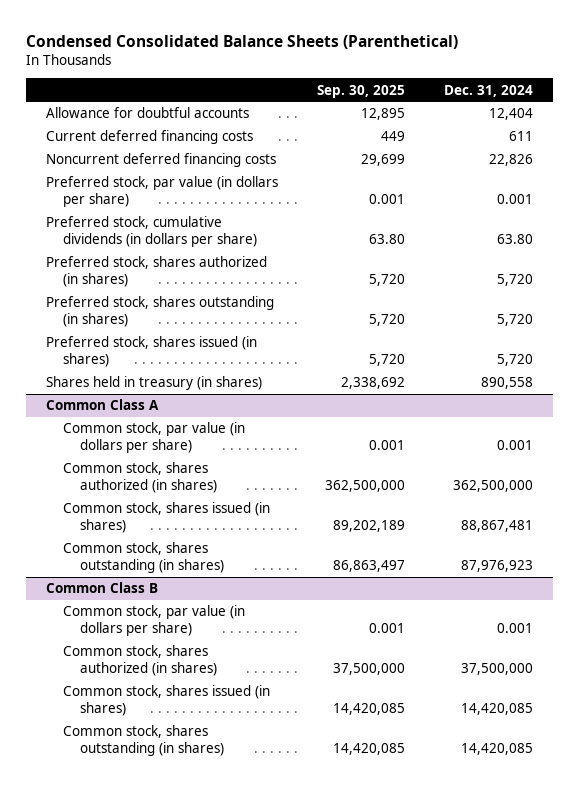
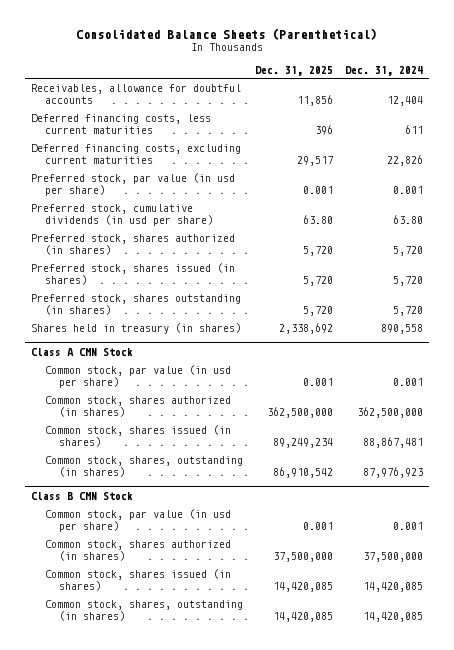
- Condensed Consolidated Balance Sheets (Parenthetical)
+ Consolidated Balance Sheets (Parenthetical)
- | Sep. 30, 2025 | Dec. 31, 2024
+ | Dec. 31, 2025 | Dec. 31, 2024
- Allowance for doubtful accounts | 12,895 | 12,404
- Current deferred financing costs | 449 | 611
- Noncurrent deferred financing costs | 29,699 | 22,826
- Preferred stock, par value (in dollars per share) | 0.001 | 0.001
- Preferred stock, cumulative dividends (in dollars per share) | 63.80 | 63.80
+ Receivables, allowance for doubtful accounts | 11,856 | 12,404
+ Deferred financing costs, less current maturities | 396 | 611
+ Deferred financing costs, excluding current maturities | 29,517 | 22,826
+ Preferred stock, par value (in usd per share) | 0.001 | 0.001
+ Preferred stock, cumulative dividends (in usd per share) | 63.80 | 63.80
moved down: Preferred stock, shares outstanding (in shares) | 5,720 | 5,720
- Common Class A
- Common stock, par value (in dollars per share) | 0.001 | 0.001
+ Class A CMN Stock
+ Common stock, par value (in usd per share) | 0.001 | 0.001
- Common stock, shares outstanding (in shares) | 86,863,497 | 87,976,923
- Common Class B
- Common stock, par value (in dollars per share) | 0.001 | 0.001
+ Common stock, shares, outstanding (in shares) | 86,910,542 | 87,976,923
+ Class B CMN Stock
+ Common stock, par value (in usd per share) | 0.001 | 0.001
- Common stock, shares outstanding (in shares) | 14,420,085 | 14,420,085
+ Common stock, shares, outstanding (in shares) | 14,420,085 | 14,420,085

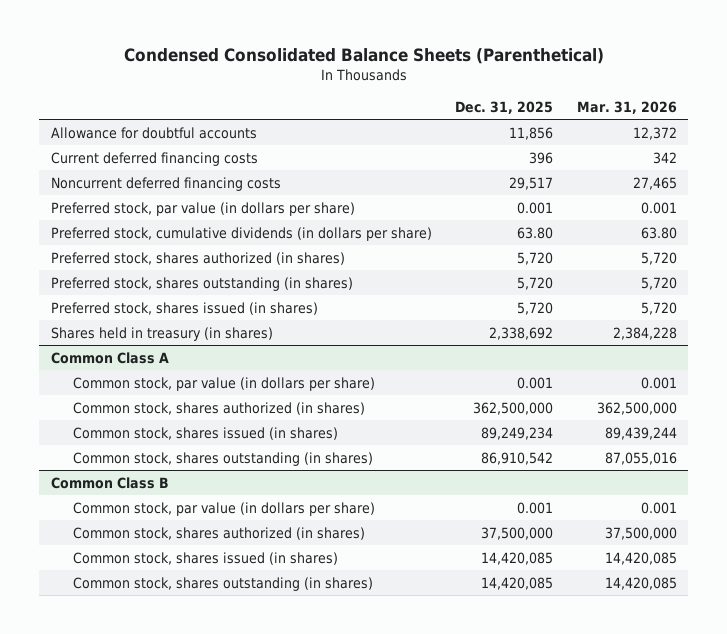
- Consolidated Balance Sheets (Parenthetical)
+ Condensed Consolidated Balance Sheets (Parenthetical)
- | Dec. 31, 2025 | Dec. 31, 2024
+ | Dec. 31, 2025 | Mar. 31, 2026
- Receivables, allowance for doubtful accounts | 11,856 | 12,404
- Deferred financing costs, less current maturities | 396 | 611
- Deferred financing costs, excluding current maturities | 29,517 | 22,826
- Preferred stock, par value (in usd per share) | 0.001 | 0.001
- Preferred stock, cumulative dividends (in usd per share) | 63.80 | 63.80
+ Allowance for doubtful accounts | 11,856 | 12,372
+ Current deferred financing costs | 396 | 342
+ Noncurrent deferred financing costs | 29,517 | 27,465
+ Preferred stock, par value (in dollars per share) | 0.001 | 0.001
+ Preferred stock, cumulative dividends (in dollars per share) | 63.80 | 63.80
moved down: Preferred stock, shares issued (in shares) | 5,720 | 5,720
- Class A CMN Stock
- Common stock, par value (in usd per share) | 0.001 | 0.001
+ Common Class A
+ Common stock, par value (in dollars per share) | 0.001 | 0.001
- Common stock, shares, outstanding (in shares) | 86,910,542 | 87,976,923
- Class B CMN Stock
- Common stock, par value (in usd per share) | 0.001 | 0.001
+ Common stock, shares outstanding (in shares) | 86,910,542 | 87,055,016
+ Common Class B
+ Common stock, par value (in dollars per share) | 0.001 | 0.001
- Common stock, shares, outstanding (in shares) | 14,420,085 | 14,420,085
+ Common stock, shares outstanding (in shares) | 14,420,085 | 14,420,085

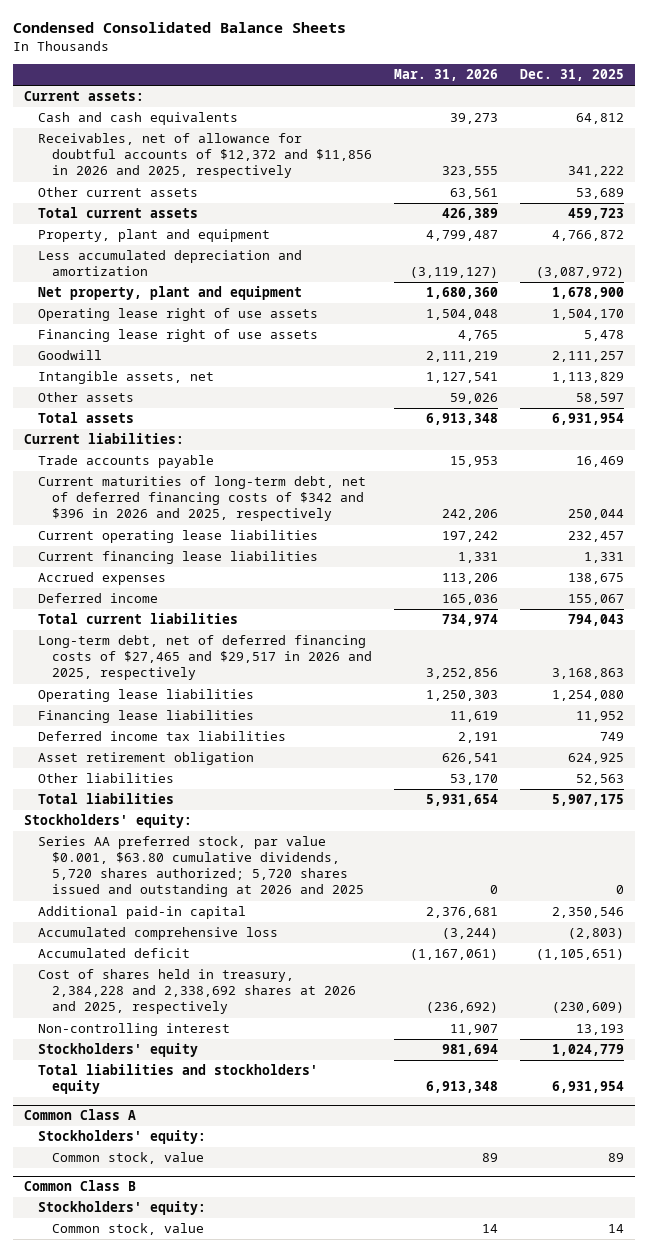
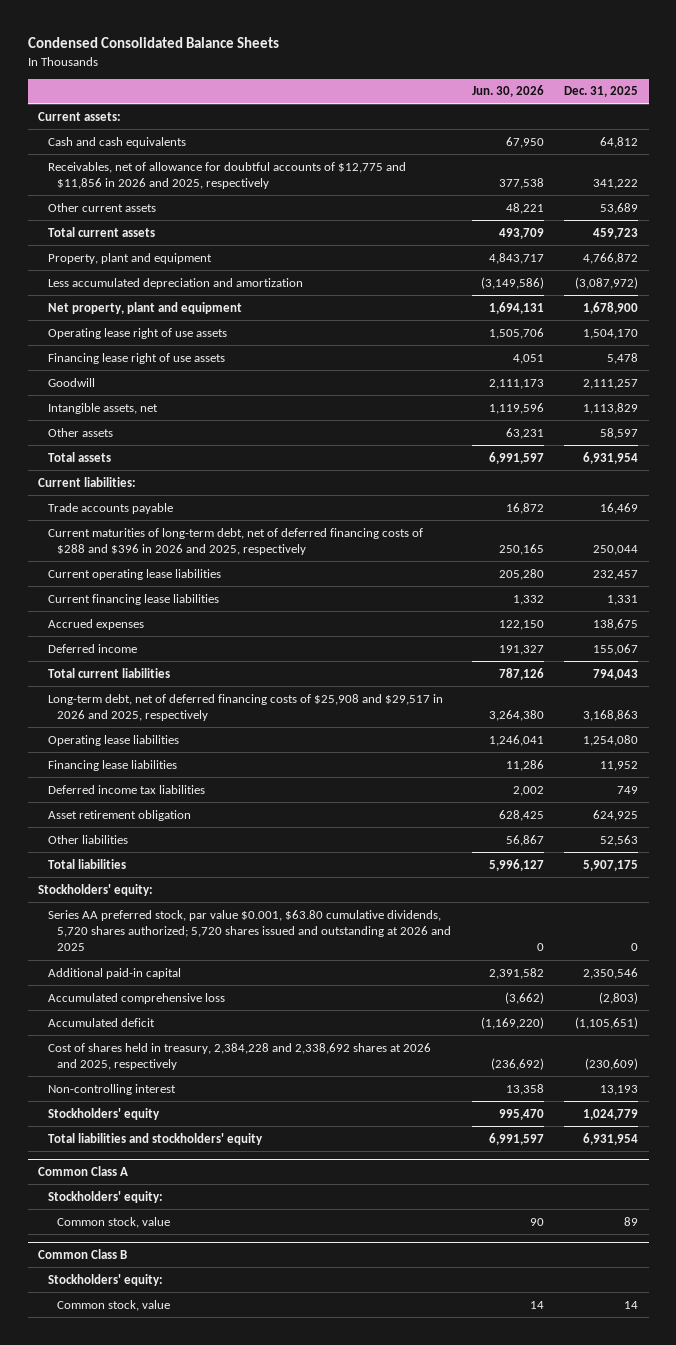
- | Mar. 31, 2026 | Dec. 31, 2025
+ | Jun. 30, 2026 | Dec. 31, 2025
- Receivables, net of allowance for doubtful accounts of $12,372 and $11,856 in 2026 and 2025, respectively | 323,555 | 341,222
+ Receivables, net of allowance for doubtful accounts of $12,775 and $11,856 in 2026 and 2025, respectively | 377,538 | 341,222
- Current maturities of long-term debt, net of deferred financing costs of $342 and $396 in 2026 and 2025, respectively | 242,206 | 250,044
+ Current maturities of long-term debt, net of deferred financing costs of $288 and $396 in 2026 and 2025, respectively | 250,165 | 250,044
- Long-term debt, net of deferred financing costs of $27,465 and $29,517 in 2026 and 2025, respectively | 3,252,856 | 3,168,863
+ Long-term debt, net of deferred financing costs of $25,908 and $29,517 in 2026 and 2025, respectively | 3,264,380 | 3,168,863

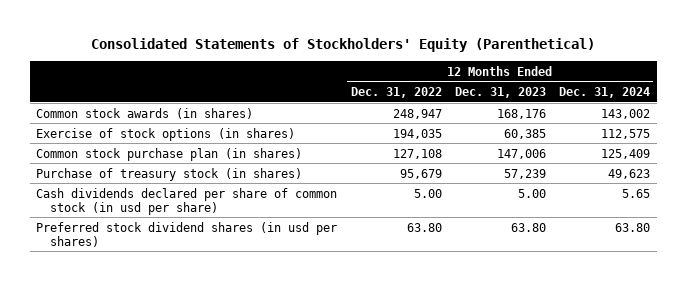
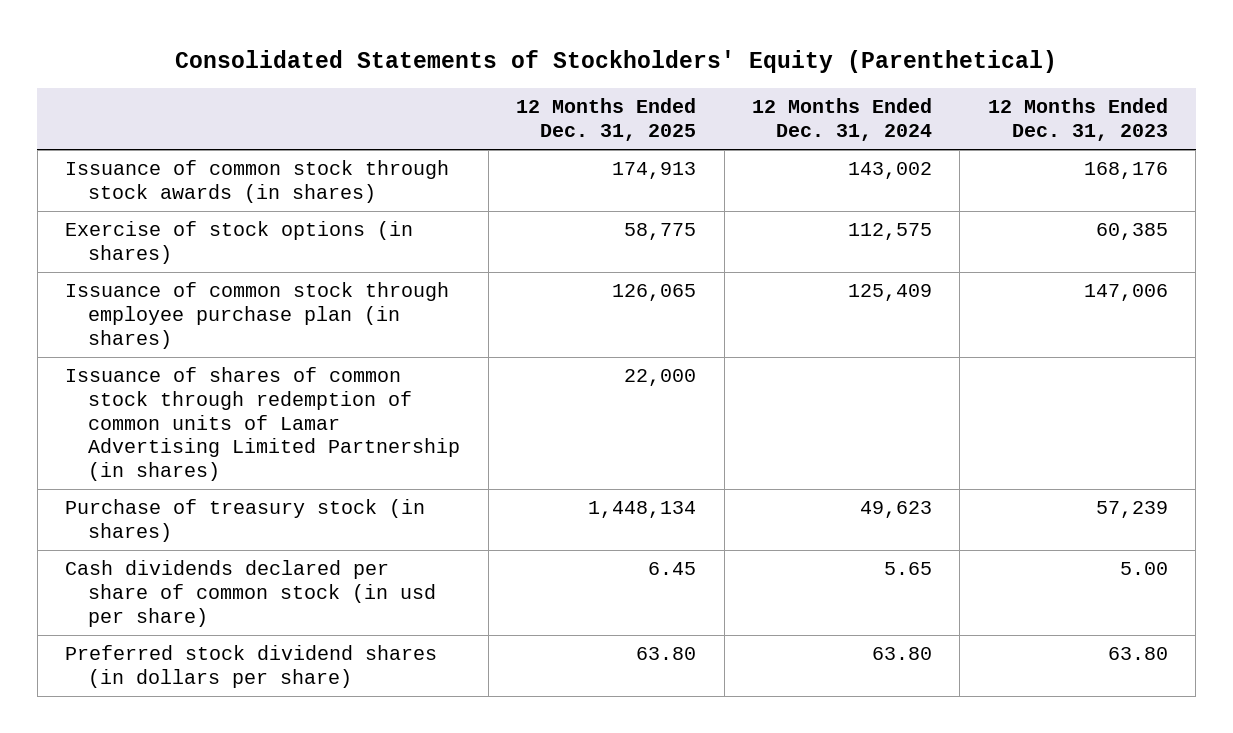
- | 12 Months Ended Dec. 31, 2022 | 12 Months Ended Dec. 31, 2023 | 12 Months Ended Dec. 31, 2024
+ | 12 Months Ended Dec. 31, 2025 | 12 Months Ended Dec. 31, 2024 | 12 Months Ended Dec. 31, 2023
- Common stock awards (in shares) | 248,947 | 168,176 | 143,002
+ Issuance of common stock through stock awards (in shares) | 174,913 | 143,002 | 168,176
- Common stock purchase plan (in shares) | 127,108 | 147,006 | 125,409
+ Issuance of common stock through employee purchase plan (in shares) | 126,065 | 125,409 | 147,006
+ Issuance of shares of common stock through redemption of common units of Lamar Advertising Limited Partnership (in shares) | 22,000 | |
- Preferred stock dividend shares (in usd per shares) | 63.80 | 63.80 | 63.80
+ Preferred stock dividend shares (in dollars per share) | 63.80 | 63.80 | 63.80

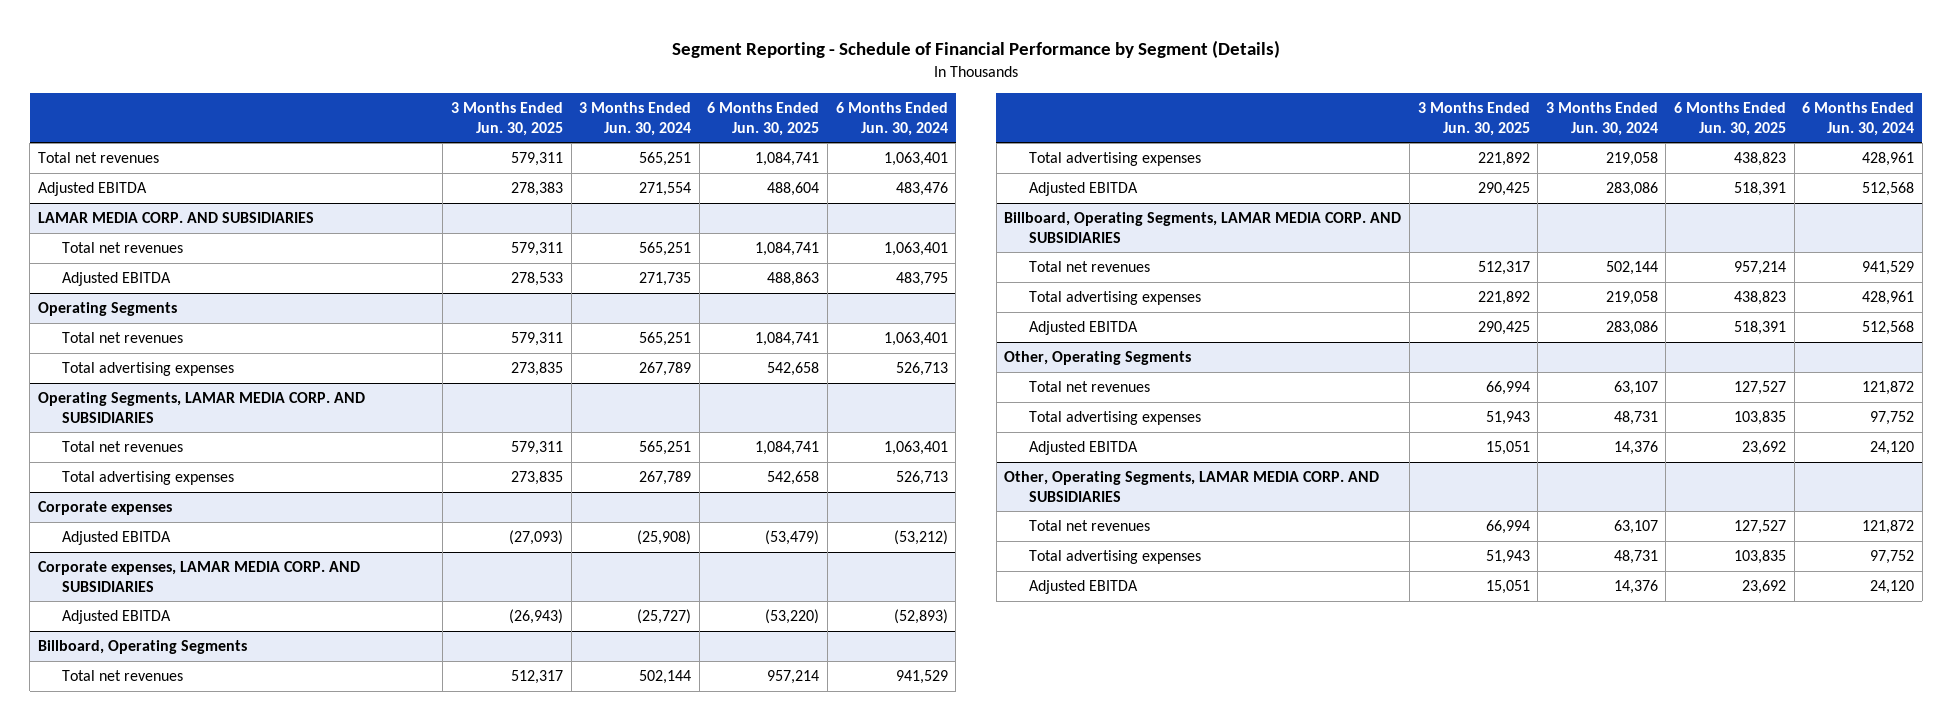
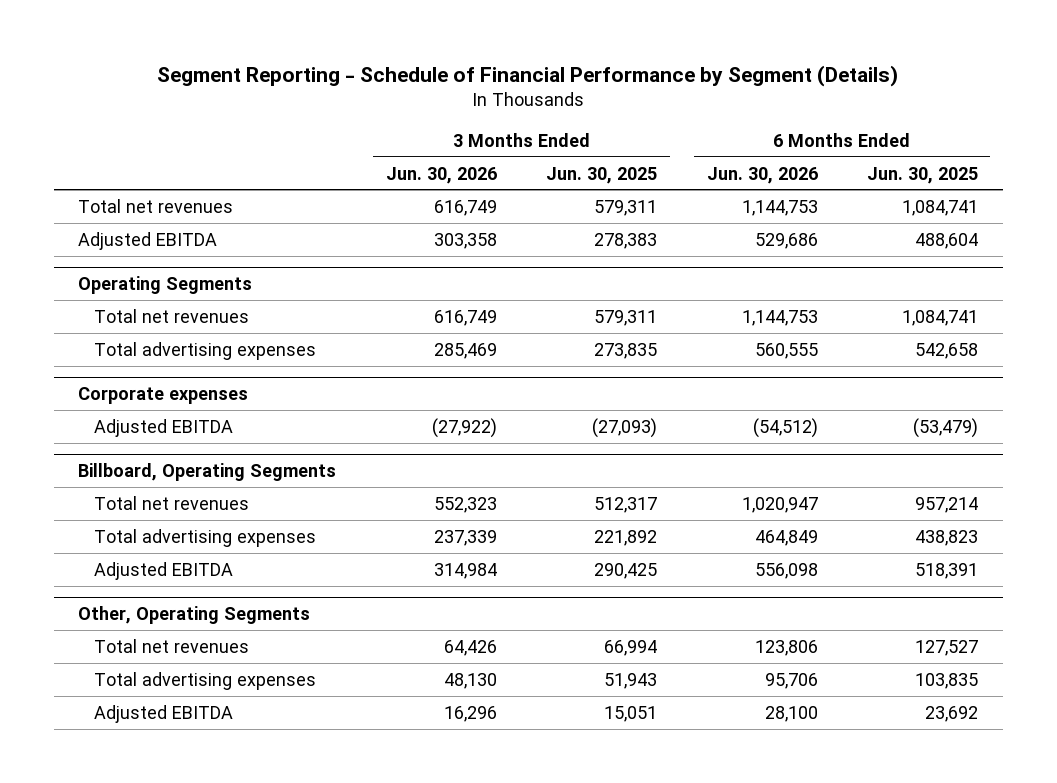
- | 3 Months Ended Jun. 30, 2025 | 3 Months Ended Jun. 30, 2024 | 6 Months Ended Jun. 30, 2025 | 6 Months Ended Jun. 30, 2024
+ | 3 Months Ended Jun. 30, 2026 | 3 Months Ended Jun. 30, 2025 | 6 Months Ended Jun. 30, 2026 | 6 Months Ended Jun. 30, 2025
- LAMAR MEDIA CORP. AND SUBSIDIARIES
- Total net revenues | 579,311 | 565,251 | 1,084,741 | 1,063,401
- Adjusted EBITDA | 278,533 | 271,735 | 488,863 | 483,795
- Operating Segments, LAMAR MEDIA CORP. AND SUBSIDIARIES
- Total net revenues | 579,311 | 565,251 | 1,084,741 | 1,063,401
- Total advertising expenses | 273,835 | 267,789 | 542,658 | 526,713
- Corporate expenses, LAMAR MEDIA CORP. AND SUBSIDIARIES
- Adjusted EBITDA | (26,943) | (25,727) | (53,220) | (52,893)
- Billboard, Operating Segments, LAMAR MEDIA CORP. AND SUBSIDIARIES
- Total net revenues | 512,317 | 502,144 | 957,214 | 941,529
- Total advertising expenses | 221,892 | 219,058 | 438,823 | 428,961
- Adjusted EBITDA | 290,425 | 283,086 | 518,391 | 512,568
- Other, Operating Segments, LAMAR MEDIA CORP. AND SUBSIDIARIES
- Total net revenues | 66,994 | 63,107 | 127,527 | 121,872
- Total advertising expenses | 51,943 | 48,731 | 103,835 | 97,752
- Adjusted EBITDA | 15,051 | 14,376 | 23,692 | 24,120

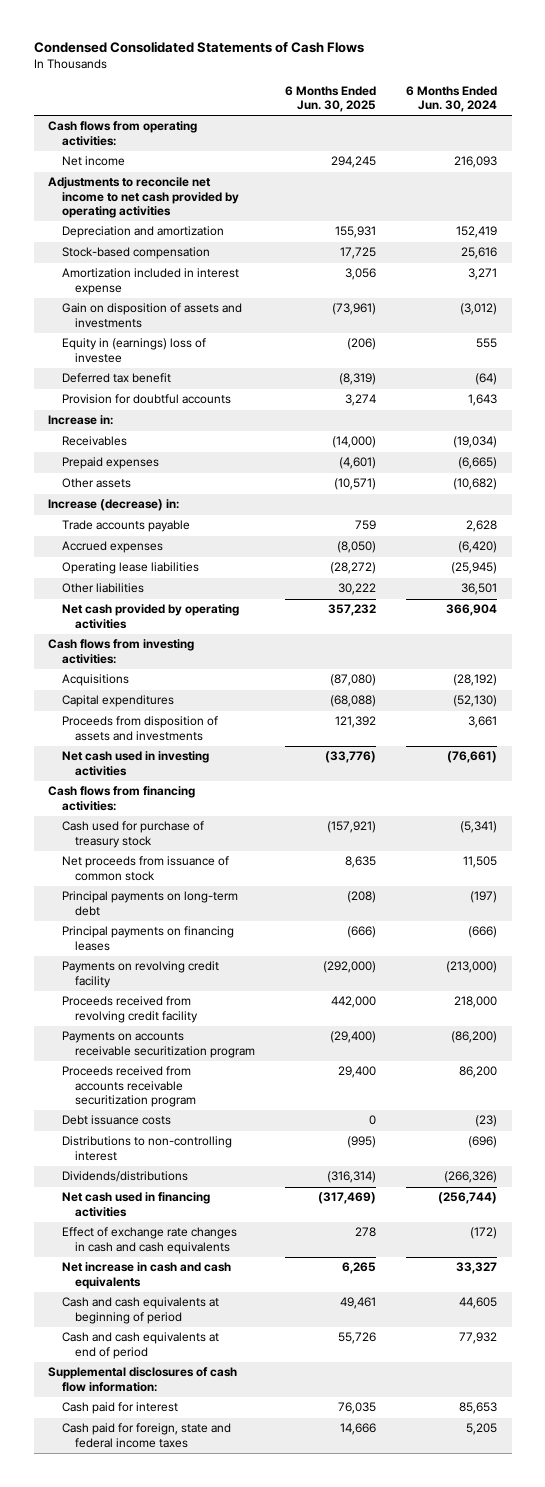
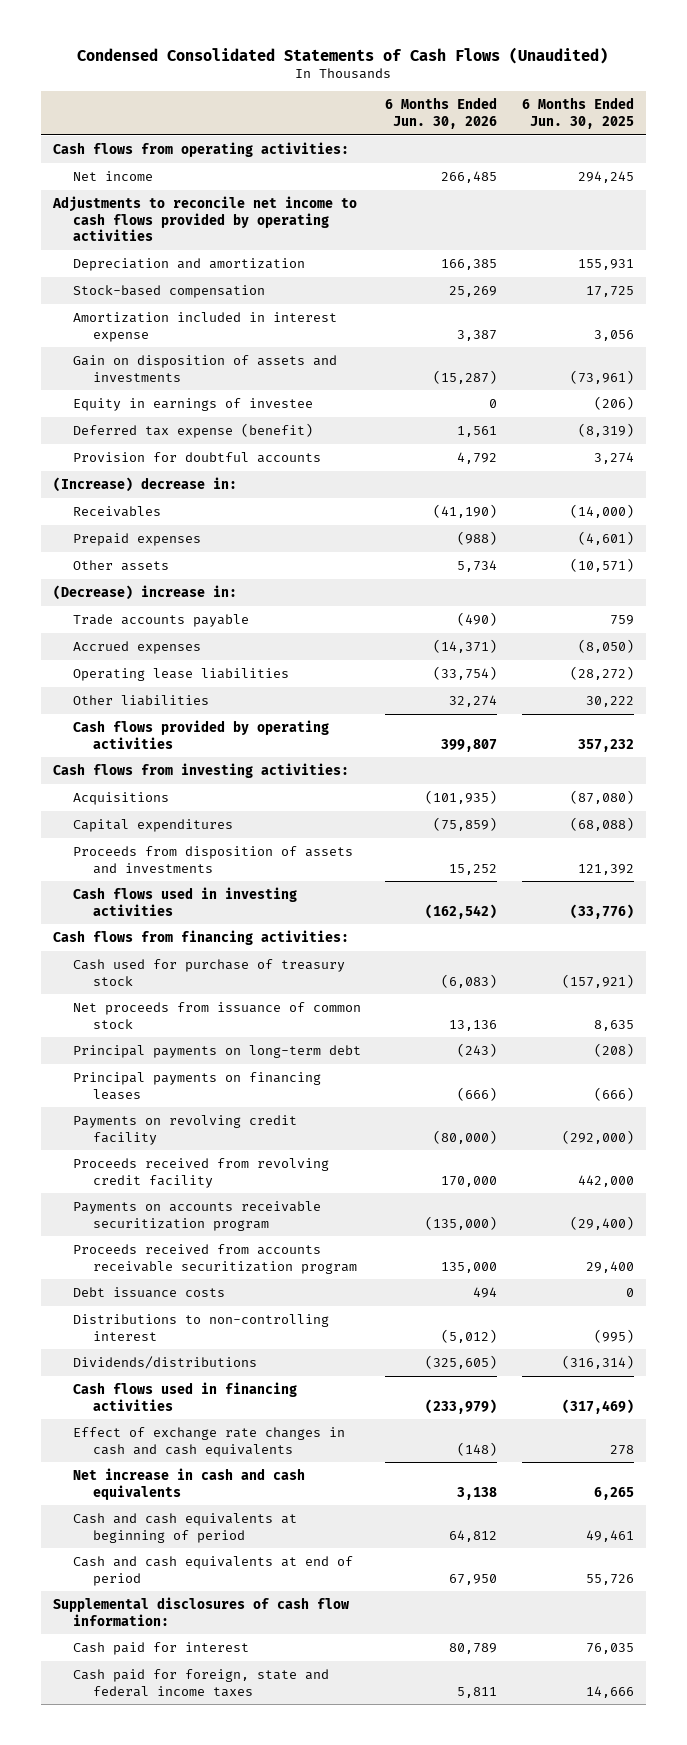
- Condensed Consolidated Statements of Cash Flows
+ Condensed Consolidated Statements of Cash Flows (Unaudited)
- | 6 Months Ended Jun. 30, 2025 | 6 Months Ended Jun. 30, 2024
+ | 6 Months Ended Jun. 30, 2026 | 6 Months Ended Jun. 30, 2025
- Adjustments to reconcile net income to net cash provided by operating activities
+ Adjustments to reconcile net income to cash flows provided by operating activities
- Equity in (earnings) loss of investee | (206) | 555
- Deferred tax benefit | (8,319) | (64)
+ Equity in earnings of investee | 0 | (206)
+ Deferred tax expense (benefit) | 1,561 | (8,319)
- Increase in:
+ (Increase) decrease in:
- Increase (decrease) in:
+ (Decrease) increase in:
- Net cash provided by operating activities | 357,232 | 366,904
+ Cash flows provided by operating activities | 399,807 | 357,232
- Net cash used in investing activities | (33,776) | (76,661)
+ Cash flows used in investing activities | (162,542) | (33,776)
- Net cash used in financing activities | (317,469) | (256,744)
+ Cash flows used in financing activities | (233,979) | (317,469)

